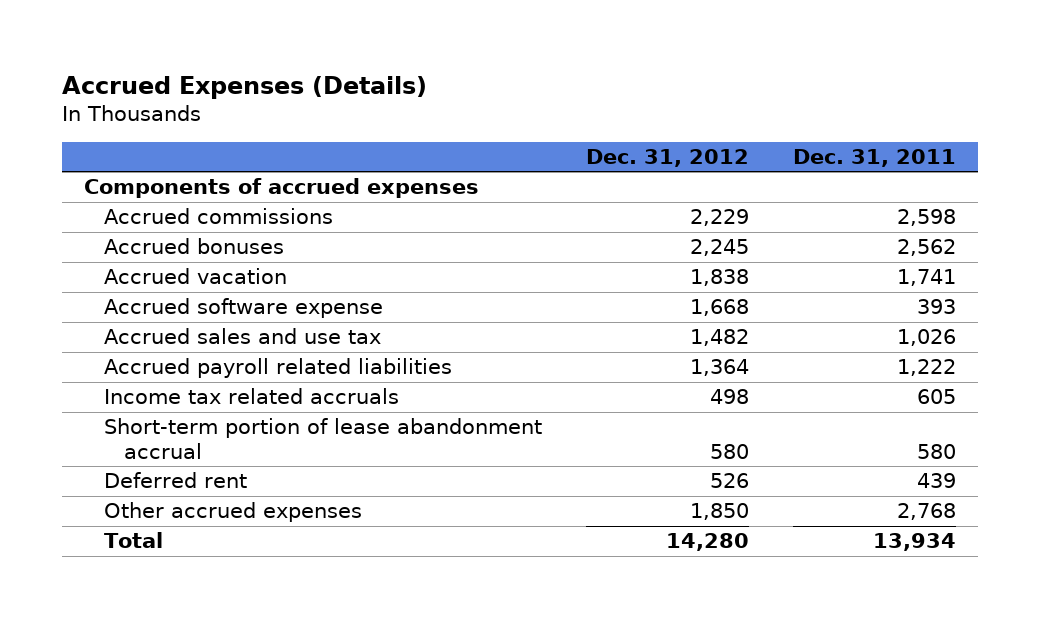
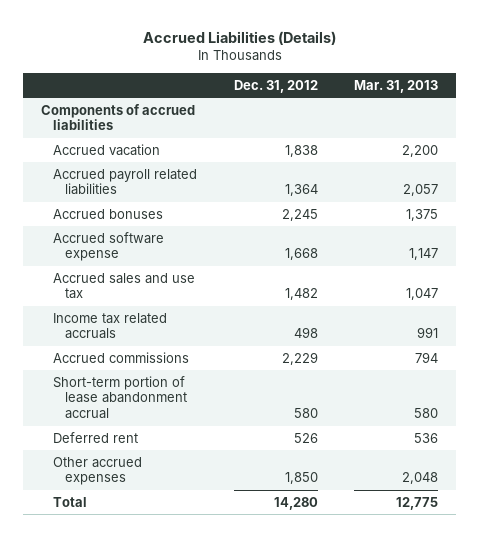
- Accrued Expenses (Details)
+ Accrued Liabilities (Details)
- | Dec. 31, 2012 | Dec. 31, 2011
+ | Dec. 31, 2012 | Mar. 31, 2013
- Components of accrued expenses
+ Components of accrued liabilities
moved up: Accrued payroll related liabilities | 1,364 | 2,057
moved down: Accrued bonuses | 2,245 | 1,375
moved down: Accrued commissions | 2,229 | 794

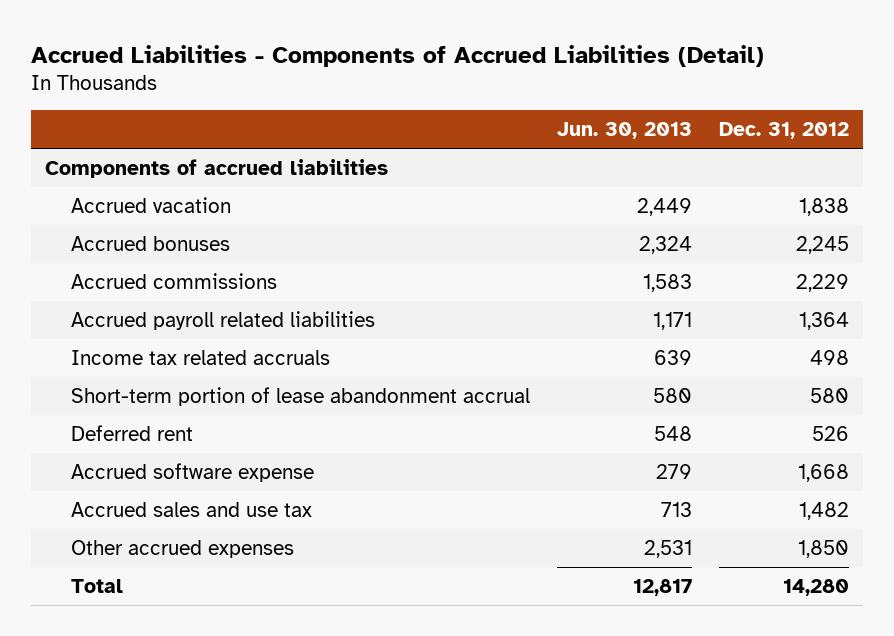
- Accrued Liabilities (Details)
+ Accrued Liabilities - Components of Accrued Liabilities (Detail)
- | Dec. 31, 2012 | Mar. 31, 2013
+ | Jun. 30, 2013 | Dec. 31, 2012
moved down: Accrued payroll related liabilities | 1,171 | 1,364
moved down: Income tax related accruals | 639 | 498
moved down: Accrued software expense | 279 | 1,668
moved down: Accrued sales and use tax | 713 | 1,482

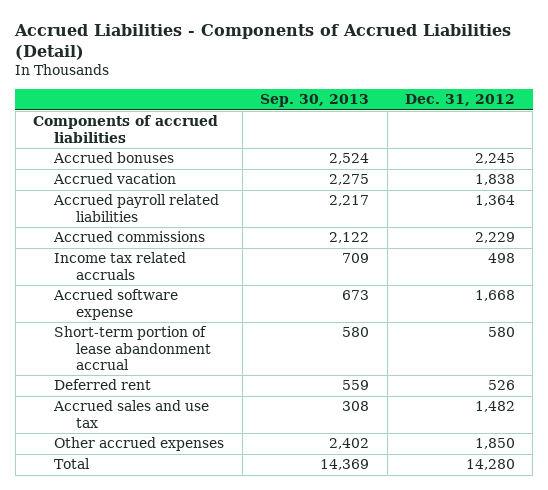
- | Jun. 30, 2013 | Dec. 31, 2012
+ | Sep. 30, 2013 | Dec. 31, 2012
moved down: Accrued vacation | 2,275 | 1,838
moved down: Accrued commissions | 2,122 | 2,229
moved up: Accrued software expense | 673 | 1,668

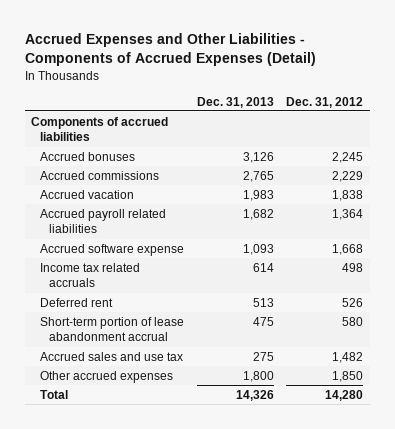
- Accrued Liabilities - Components of Accrued Liabilities (Detail)
+ Accrued Expenses and Other Liabilities - Components of Accrued Expenses (Detail)
- | Sep. 30, 2013 | Dec. 31, 2012
+ | Dec. 31, 2013 | Dec. 31, 2012
moved up: Accrued commissions | 2,765 | 2,229
moved down: Income tax related accruals | 614 | 498
moved down: Short-term portion of lease abandonment accrual | 475 | 580

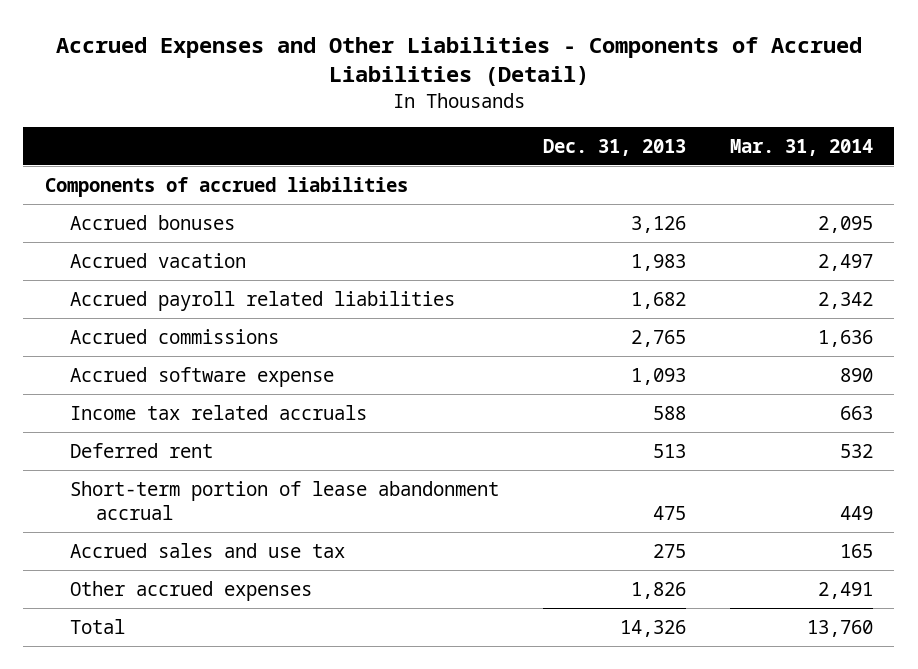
- Accrued Expenses and Other Liabilities - Components of Accrued Expenses (Detail)
+ Accrued Expenses and Other Liabilities - Components of Accrued Liabilities (Detail)
- | Dec. 31, 2013 | Dec. 31, 2012
+ | Dec. 31, 2013 | Mar. 31, 2014
moved down: Accrued commissions | 2,765 | 1,636
- Income tax related accruals | 614 | 498
+ Income tax related accruals | 588 | 663
- Other accrued expenses | 1,800 | 1,850
+ Other accrued expenses | 1,826 | 2,491

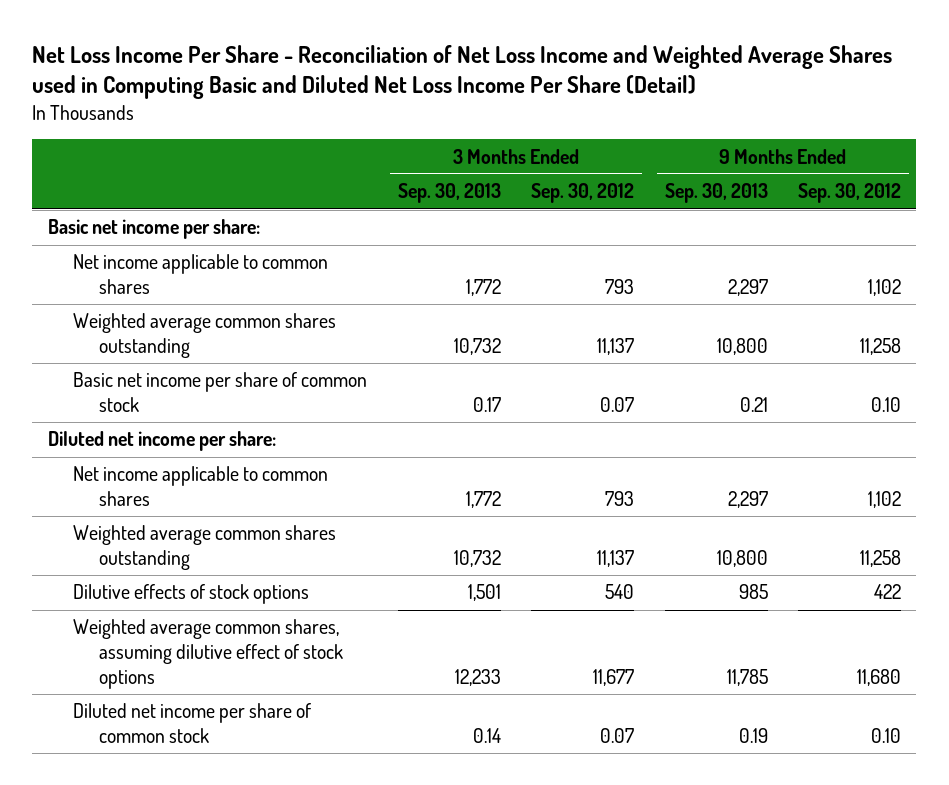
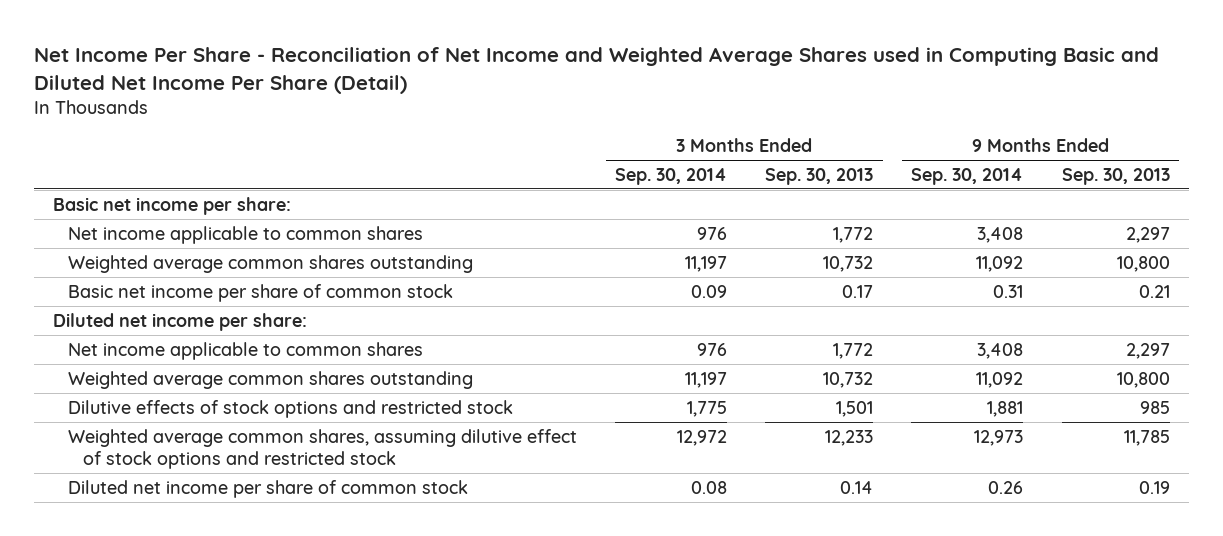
- Net Loss Income Per Share - Reconciliation of Net Loss Income and Weighted Average Shares used in Computing Basic and Diluted Net Loss Income Per Share (Detail)
+ Net Income Per Share - Reconciliation of Net Income and Weighted Average Shares used in Computing Basic and Diluted Net Income Per Share (Detail)
- | 3 Months Ended Sep. 30, 2013 | 3 Months Ended Sep. 30, 2012 | 9 Months Ended Sep. 30, 2013 | 9 Months Ended Sep. 30, 2012
+ | 3 Months Ended Sep. 30, 2014 | 3 Months Ended Sep. 30, 2013 | 9 Months Ended Sep. 30, 2014 | 9 Months Ended Sep. 30, 2013
- Dilutive effects of stock options | 1,501 | 540 | 985 | 422
- Weighted average common shares, assuming dilutive effect of stock options | 12,233 | 11,677 | 11,785 | 11,680
+ Dilutive effects of stock options and restricted stock | 1,775 | 1,501 | 1,881 | 985
+ Weighted average common shares, assuming dilutive effect of stock options and restricted stock | 12,972 | 12,233 | 12,973 | 11,785

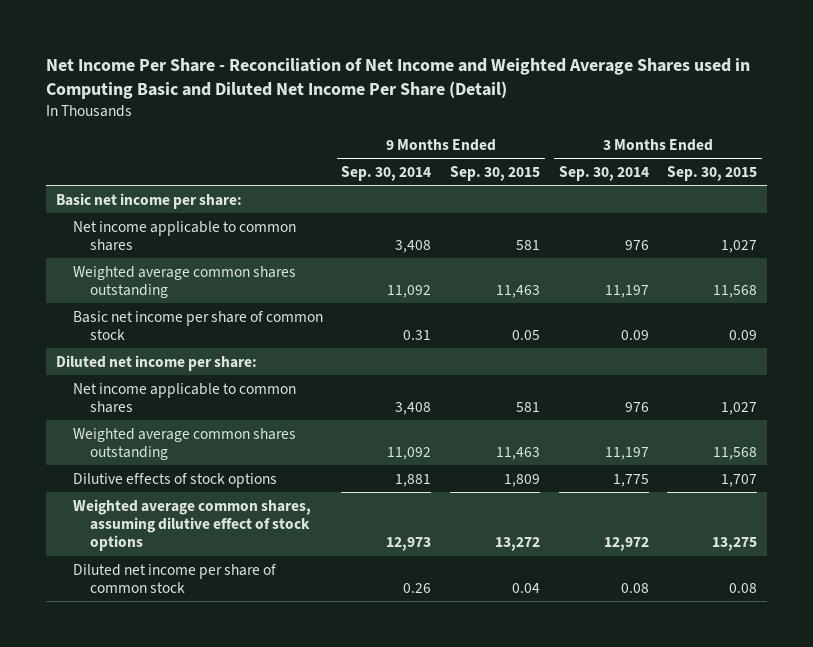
- | 3 Months Ended Sep. 30, 2014 | 3 Months Ended Sep. 30, 2013 | 9 Months Ended Sep. 30, 2014 | 9 Months Ended Sep. 30, 2013
+ | 9 Months Ended Sep. 30, 2014 | 9 Months Ended Sep. 30, 2015 | 3 Months Ended Sep. 30, 2014 | 3 Months Ended Sep. 30, 2015
- Dilutive effects of stock options and restricted stock | 1,775 | 1,501 | 1,881 | 985
- Weighted average common shares, assuming dilutive effect of stock options and restricted stock | 12,972 | 12,233 | 12,973 | 11,785
+ Dilutive effects of stock options | 1,881 | 1,809 | 1,775 | 1,707
+ Weighted average common shares, assuming dilutive effect of stock options | 12,973 | 13,272 | 12,972 | 13,275

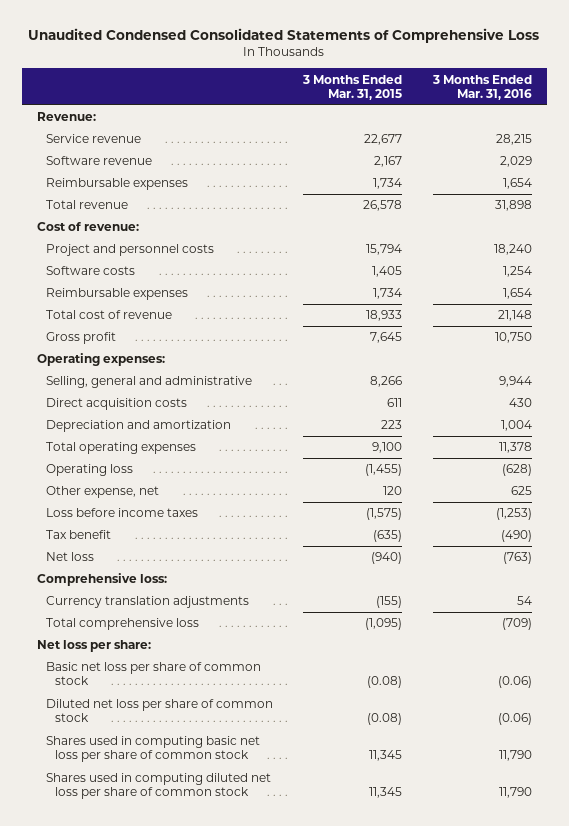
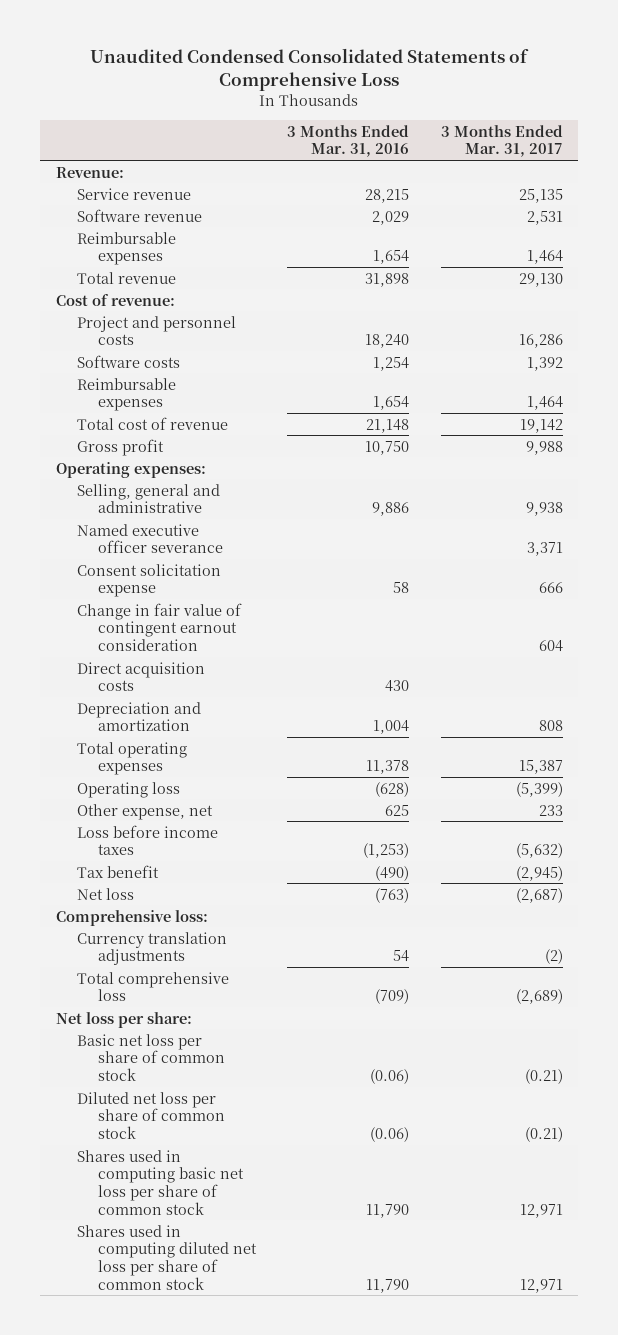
- | 3 Months Ended Mar. 31, 2015 | 3 Months Ended Mar. 31, 2016
+ | 3 Months Ended Mar. 31, 2016 | 3 Months Ended Mar. 31, 2017
- Selling, general and administrative | 8,266 | 9,944
+ Selling, general and administrative | 9,886 | 9,938
+ Named executive officer severance | | 3,371
+ Consent solicitation expense | 58 | 666
+ Change in fair value of contingent earnout consideration | | 604

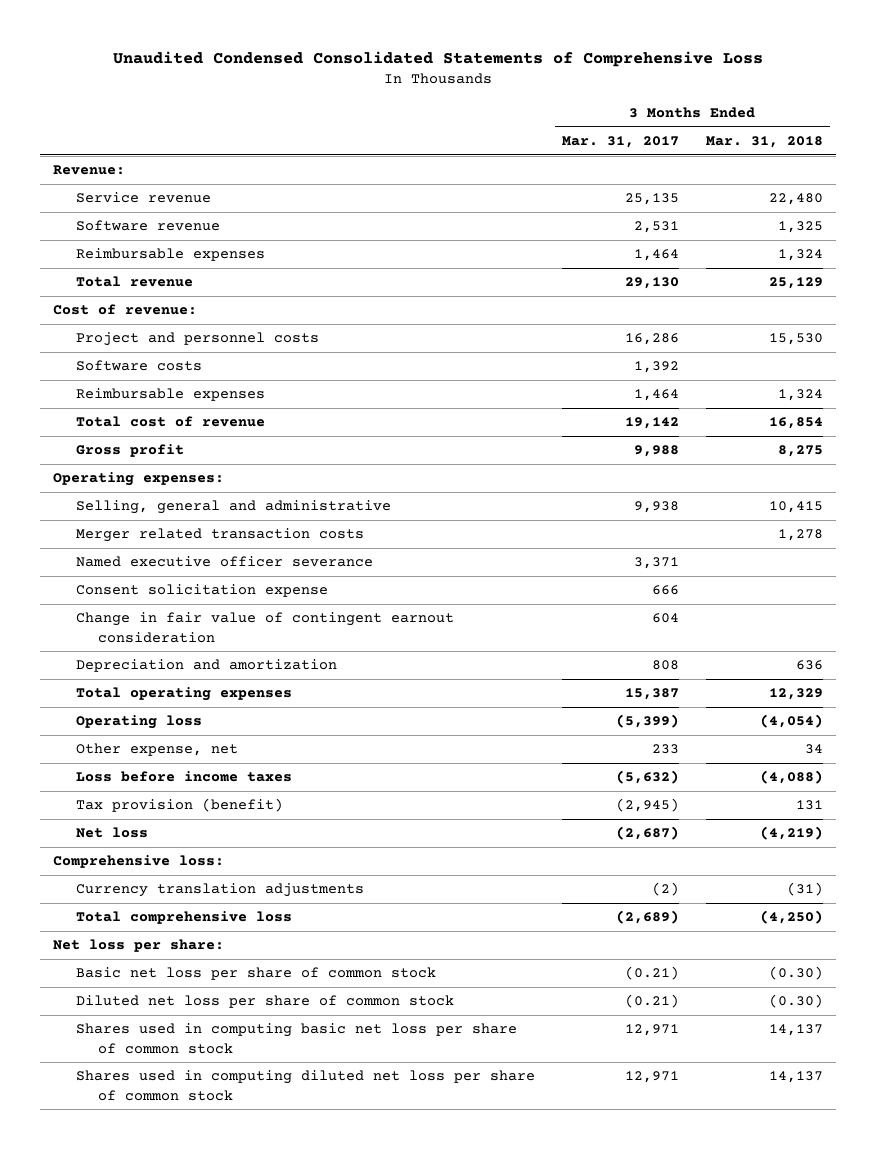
- | 3 Months Ended Mar. 31, 2016 | 3 Months Ended Mar. 31, 2017
+ | 3 Months Ended Mar. 31, 2017 | 3 Months Ended Mar. 31, 2018
+ Merger related transaction costs | | 1,278
- Direct acquisition costs | 430 |
- Tax benefit | (490) | (2,945)
+ Tax provision (benefit) | (2,945) | 131

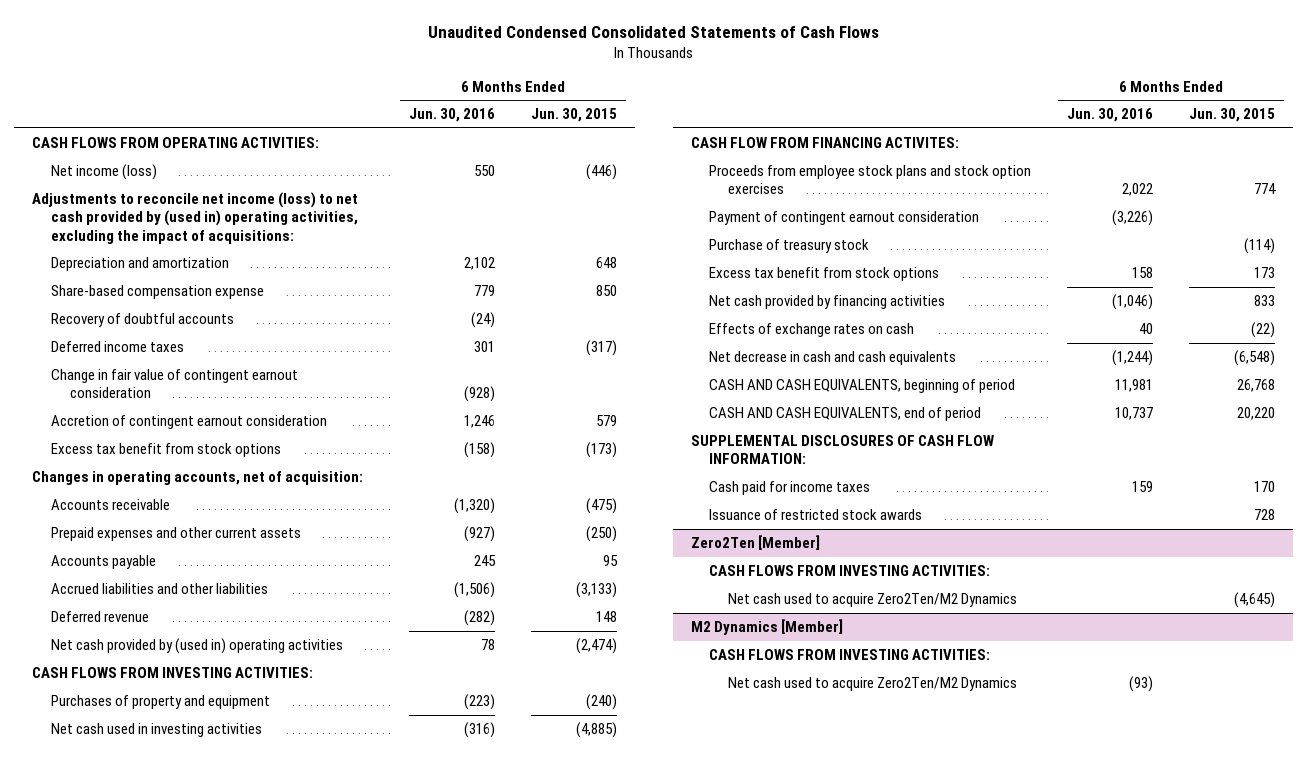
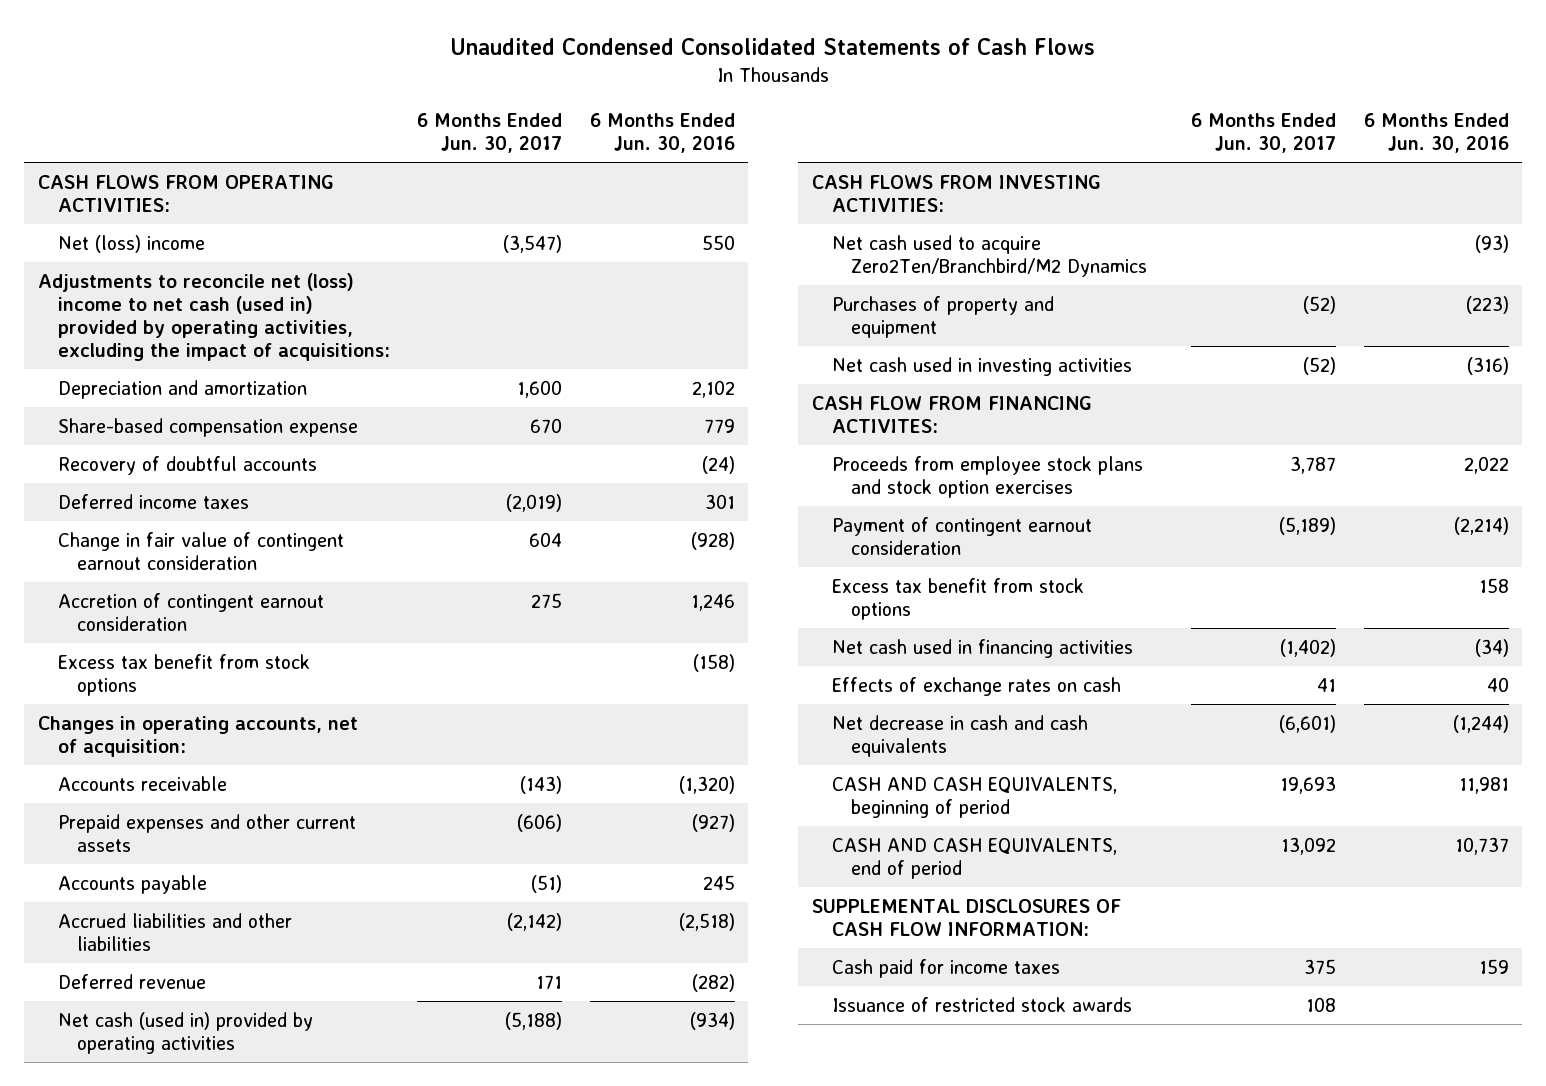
- | 6 Months Ended Jun. 30, 2016 | 6 Months Ended Jun. 30, 2015
+ | 6 Months Ended Jun. 30, 2017 | 6 Months Ended Jun. 30, 2016
- Net income (loss) | 550 | (446)
- Adjustments to reconcile net income (loss) to net cash provided by (used in) operating activities, excluding the impact of acquisitions:
+ Net (loss) income | (3,547) | 550
+ Adjustments to reconcile net (loss) income to net cash (used in) provided by operating activities, excluding the impact of acquisitions:
- Accrued liabilities and other liabilities | (1,506) | (3,133)
+ Accrued liabilities and other liabilities | (2,142) | (2,518)
- Net cash provided by (used in) operating activities | 78 | (2,474)
+ Net cash (used in) provided by operating activities | (5,188) | (934)
+ Net cash used to acquire Zero2Ten/Branchbird/M2 Dynamics | | (93)
- Payment of contingent earnout consideration | (3,226) |
- Purchase of treasury stock | | (114)
+ Payment of contingent earnout consideration | (5,189) | (2,214)
- Net cash provided by financing activities | (1,046) | 833
+ Net cash used in financing activities | (1,402) | (34)
- Zero2Ten [Member]
- CASH FLOWS FROM INVESTING ACTIVITIES:
- Net cash used to acquire Zero2Ten/M2 Dynamics | | (4,645)
- M2 Dynamics [Member]
- CASH FLOWS FROM INVESTING ACTIVITIES:
- Net cash used to acquire Zero2Ten/M2 Dynamics | (93) |

